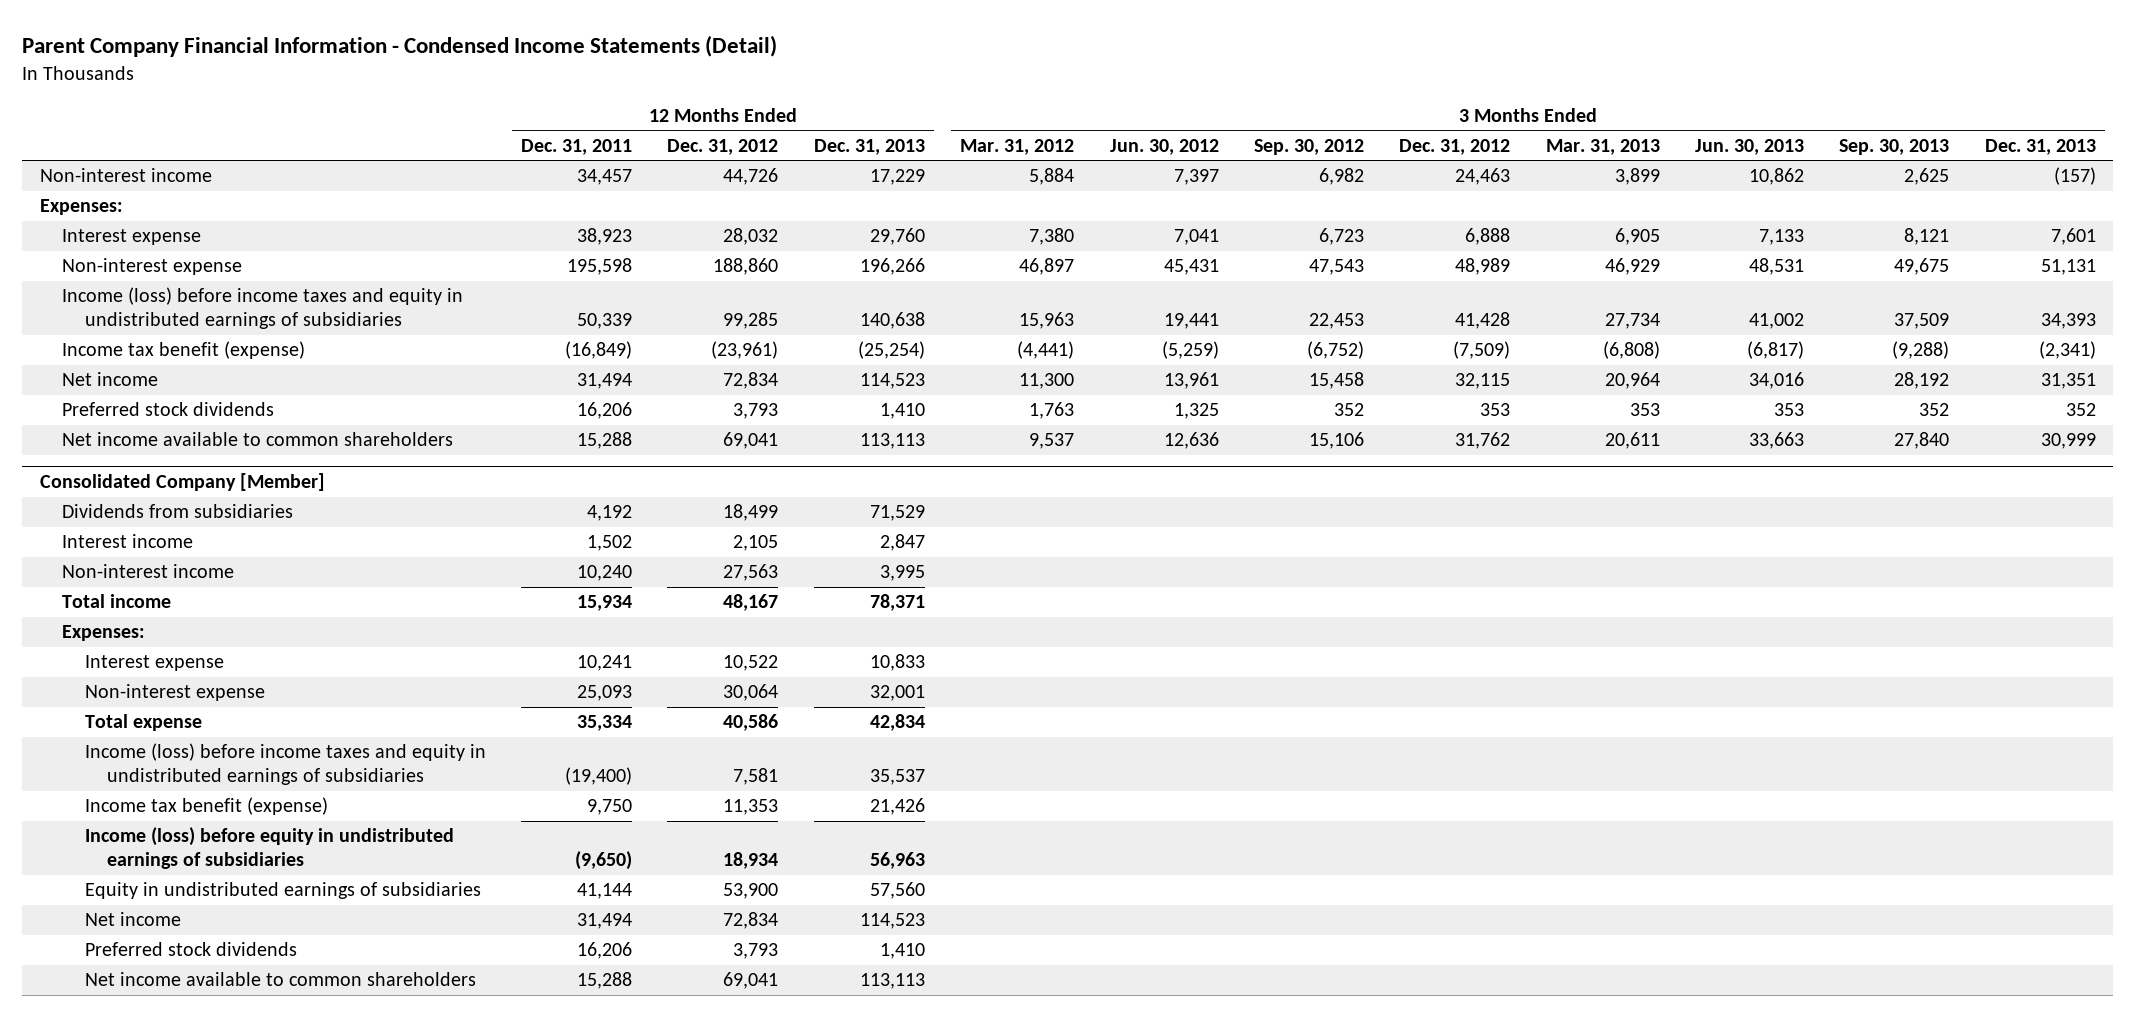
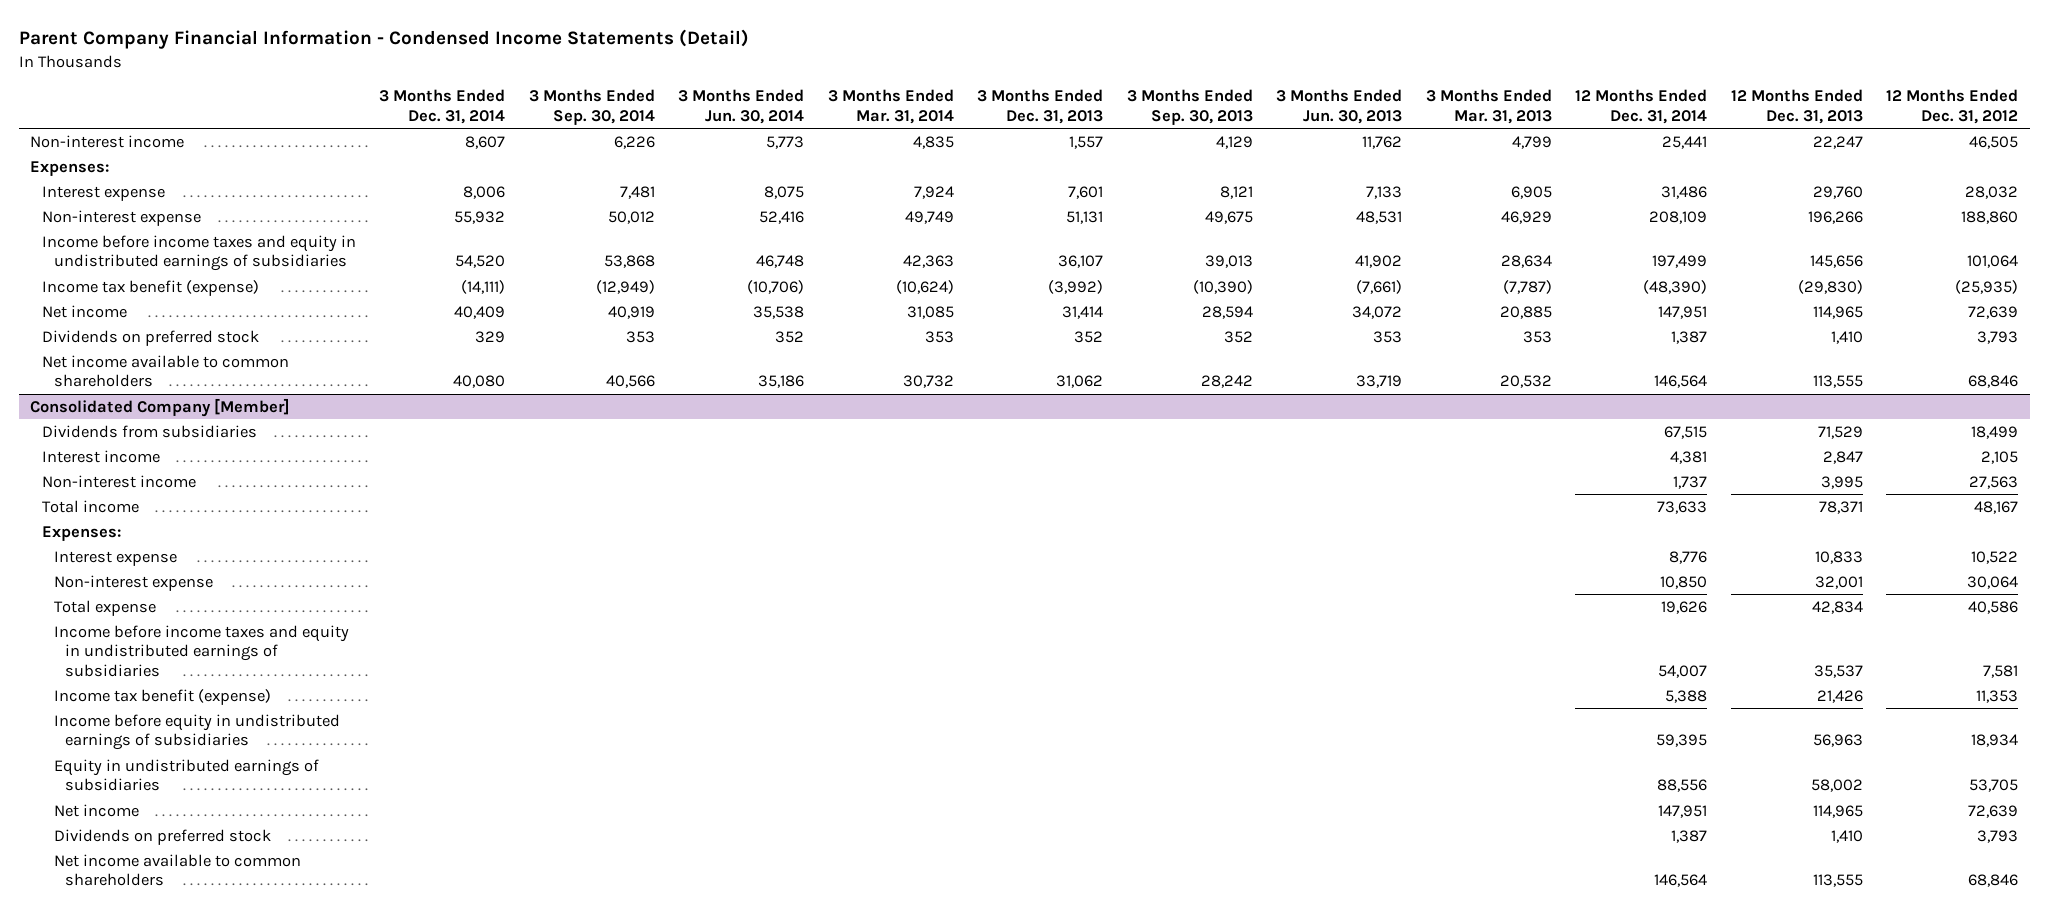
- | 12 Months Ended Dec. 31, 2011 | 12 Months Ended Dec. 31, 2012 | 12 Months Ended Dec. 31, 2013 | 3 Months Ended Mar. 31, 2012 | 3 Months Ended Jun. 30, 2012 | 3 Months Ended Sep. 30, 2012 | 3 Months Ended Dec. 31, 2012 | 3 Months Ended Mar. 31, 2013 | 3 Months Ended Jun. 30, 2013 | 3 Months Ended Sep. 30, 2013 | 3 Months Ended Dec. 31, 2013
+ | 3 Months Ended Dec. 31, 2014 | 3 Months Ended Sep. 30, 2014 | 3 Months Ended Jun. 30, 2014 | 3 Months Ended Mar. 31, 2014 | 3 Months Ended Dec. 31, 2013 | 3 Months Ended Sep. 30, 2013 | 3 Months Ended Jun. 30, 2013 | 3 Months Ended Mar. 31, 2013 | 12 Months Ended Dec. 31, 2014 | 12 Months Ended Dec. 31, 2013 | 12 Months Ended Dec. 31, 2012
- Non-interest income | 34,457 | 44,726 | 17,229 | 5,884 | 7,397 | 6,982 | 24,463 | 3,899 | 10,862 | 2,625 | (157)
+ Non-interest income | 8,607 | 6,226 | 5,773 | 4,835 | 1,557 | 4,129 | 11,762 | 4,799 | 25,441 | 22,247 | 46,505
- Income (loss) before income taxes and equity in undistributed earnings of subsidiaries | 50,339 | 99,285 | 140,638 | 15,963 | 19,441 | 22,453 | 41,428 | 27,734 | 41,002 | 37,509 | 34,393
- Income tax benefit (expense) | (16,849) | (23,961) | (25,254) | (4,441) | (5,259) | (6,752) | (7,509) | (6,808) | (6,817) | (9,288) | (2,341)
- Net income | 31,494 | 72,834 | 114,523 | 11,300 | 13,961 | 15,458 | 32,115 | 20,964 | 34,016 | 28,192 | 31,351
- Preferred stock dividends | 16,206 | 3,793 | 1,410 | 1,763 | 1,325 | 352 | 353 | 353 | 353 | 352 | 352
- Net income available to common shareholders | 15,288 | 69,041 | 113,113 | 9,537 | 12,636 | 15,106 | 31,762 | 20,611 | 33,663 | 27,840 | 30,999
+ Income before income taxes and equity in undistributed earnings of subsidiaries | 54,520 | 53,868 | 46,748 | 42,363 | 36,107 | 39,013 | 41,902 | 28,634 | 197,499 | 145,656 | 101,064
+ Income tax benefit (expense) | (14,111) | (12,949) | (10,706) | (10,624) | (3,992) | (10,390) | (7,661) | (7,787) | (48,390) | (29,830) | (25,935)
+ Net income | 40,409 | 40,919 | 35,538 | 31,085 | 31,414 | 28,594 | 34,072 | 20,885 | 147,951 | 114,965 | 72,639
+ Dividends on preferred stock | 329 | 353 | 352 | 353 | 352 | 352 | 353 | 353 | 1,387 | 1,410 | 3,793
+ Net income available to common shareholders | 40,080 | 40,566 | 35,186 | 30,732 | 31,062 | 28,242 | 33,719 | 20,532 | 146,564 | 113,555 | 68,846
@ Consolidated Company [Member]
- Income (loss) before income taxes and equity in undistributed earnings of subsidiaries | (19,400) | 7,581 | 35,537 | | | | | | | |
+ Income before income taxes and equity in undistributed earnings of subsidiaries | | | | | | | | | 54,007 | 35,537 | 7,581
- Income (loss) before equity in undistributed earnings of subsidiaries | (9,650) | 18,934 | 56,963 | | | | | | | |
- Equity in undistributed earnings of subsidiaries | 41,144 | 53,900 | 57,560 | | | | | | | |
- Net income | 31,494 | 72,834 | 114,523 | | | | | | | |
- Preferred stock dividends | 16,206 | 3,793 | 1,410 | | | | | | | |
- Net income available to common shareholders | 15,288 | 69,041 | 113,113 | | | | | | | |
+ Income before equity in undistributed earnings of subsidiaries | | | | | | | | | 59,395 | 56,963 | 18,934
+ Equity in undistributed earnings of subsidiaries | | | | | | | | | 88,556 | 58,002 | 53,705
+ Net income | | | | | | | | | 147,951 | 114,965 | 72,639
+ Dividends on preferred stock | | | | | | | | | 1,387 | 1,410 | 3,793
+ Net income available to common shareholders | | | | | | | | | 146,564 | 113,555 | 68,846

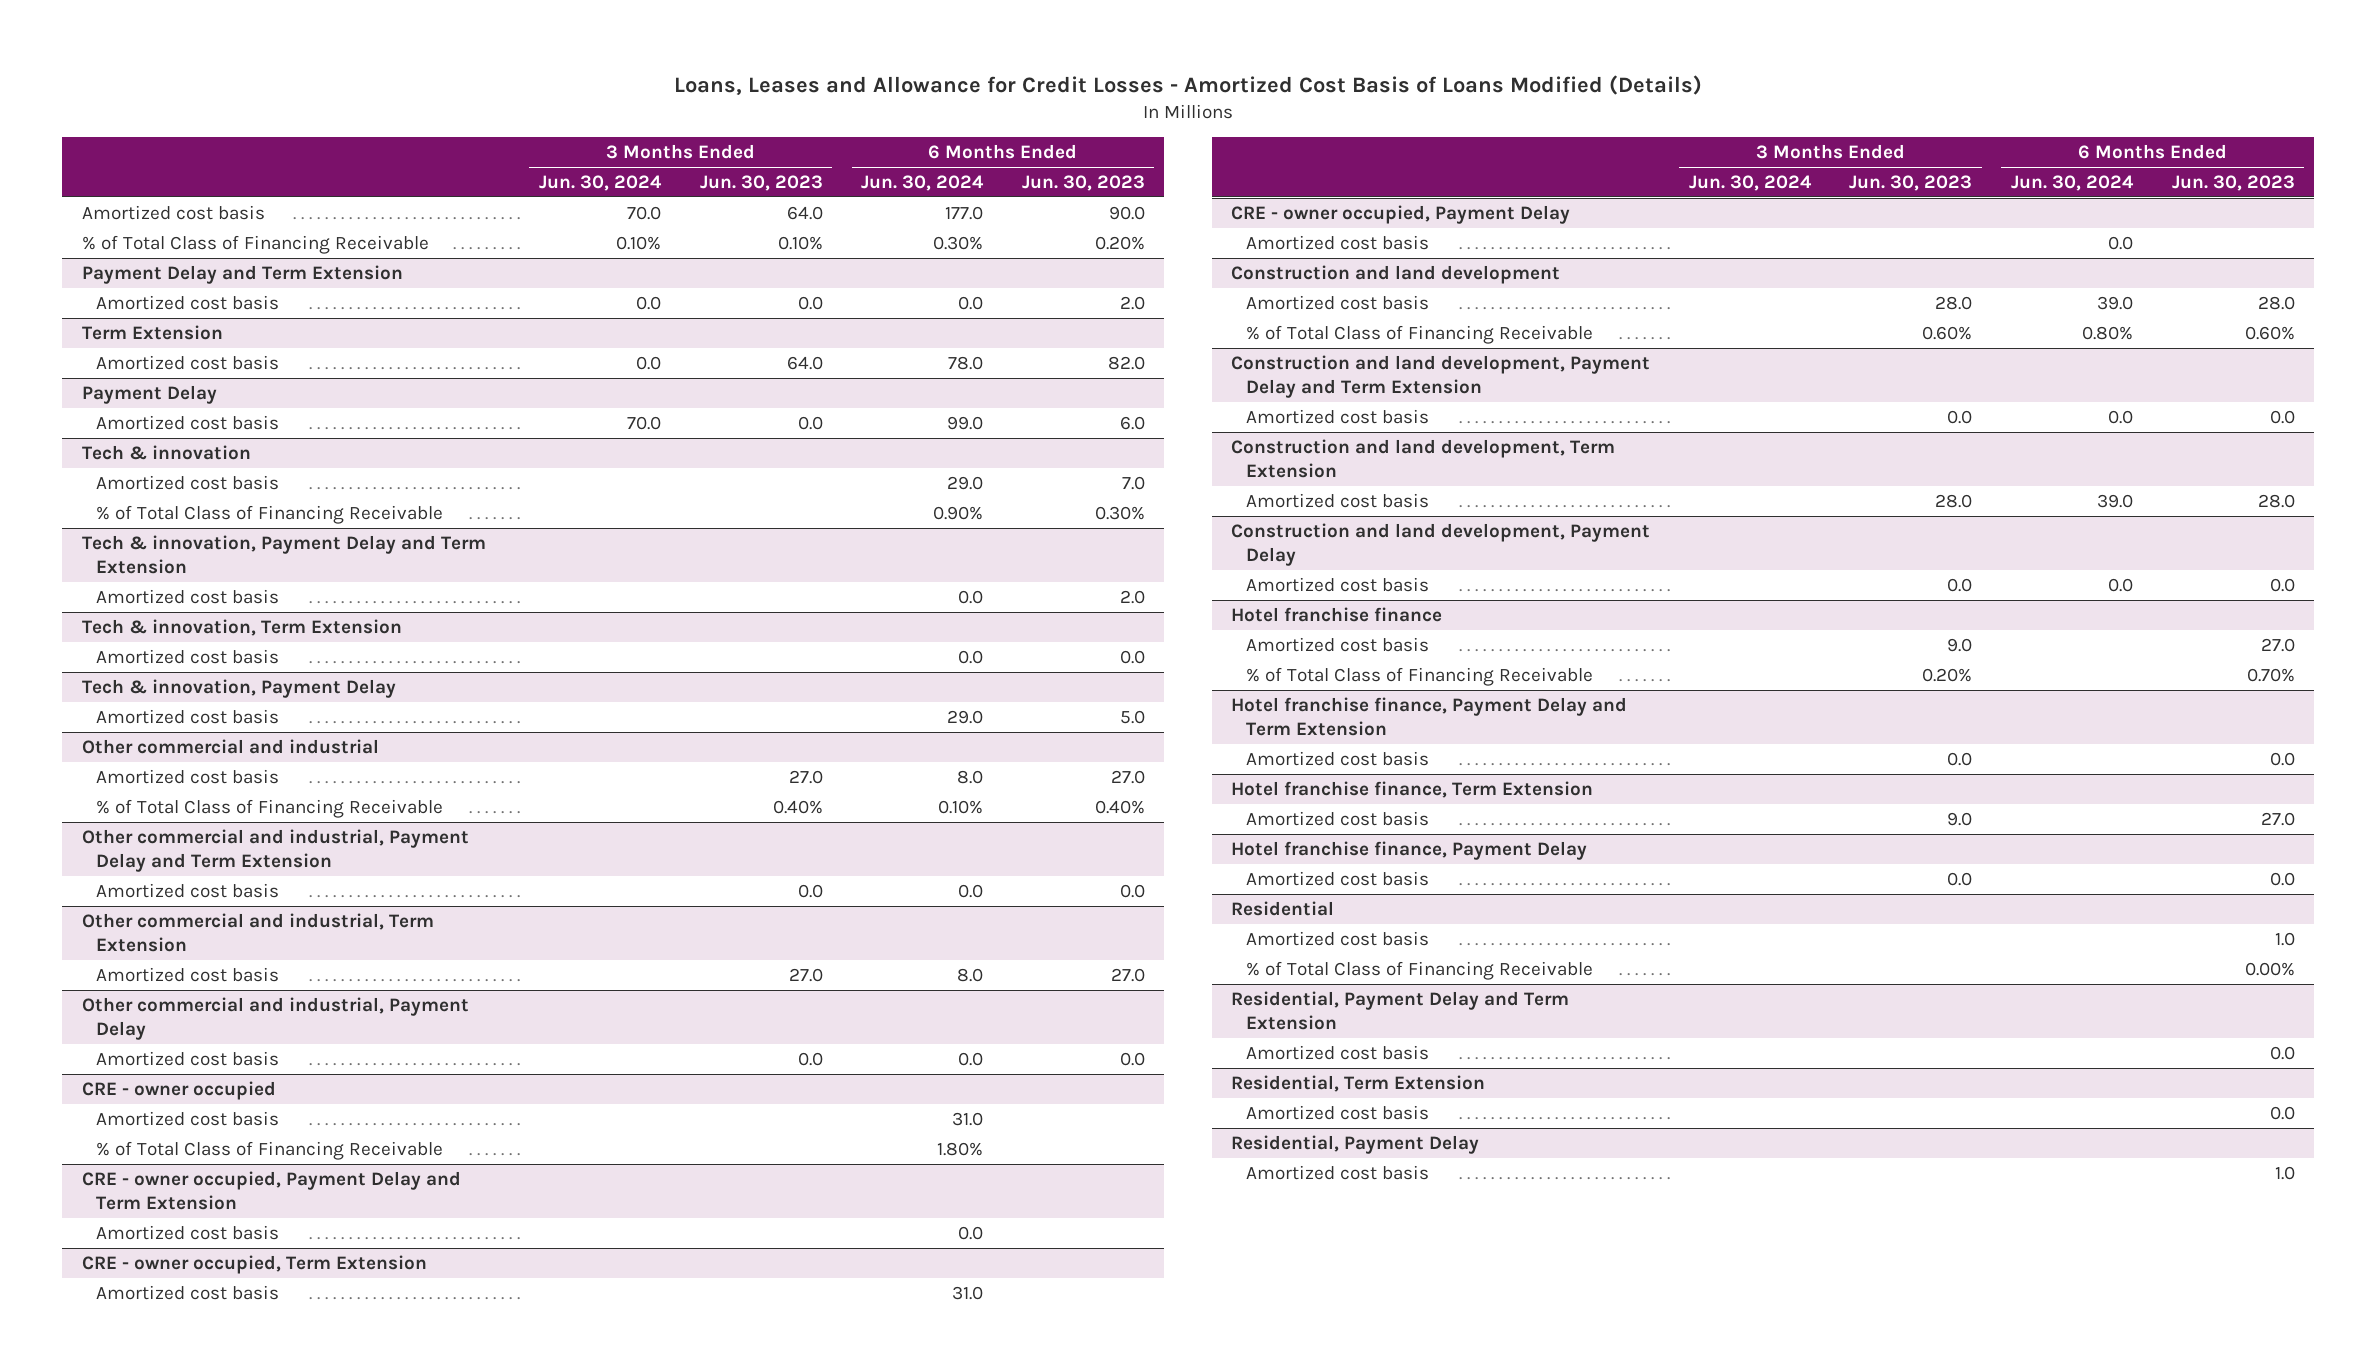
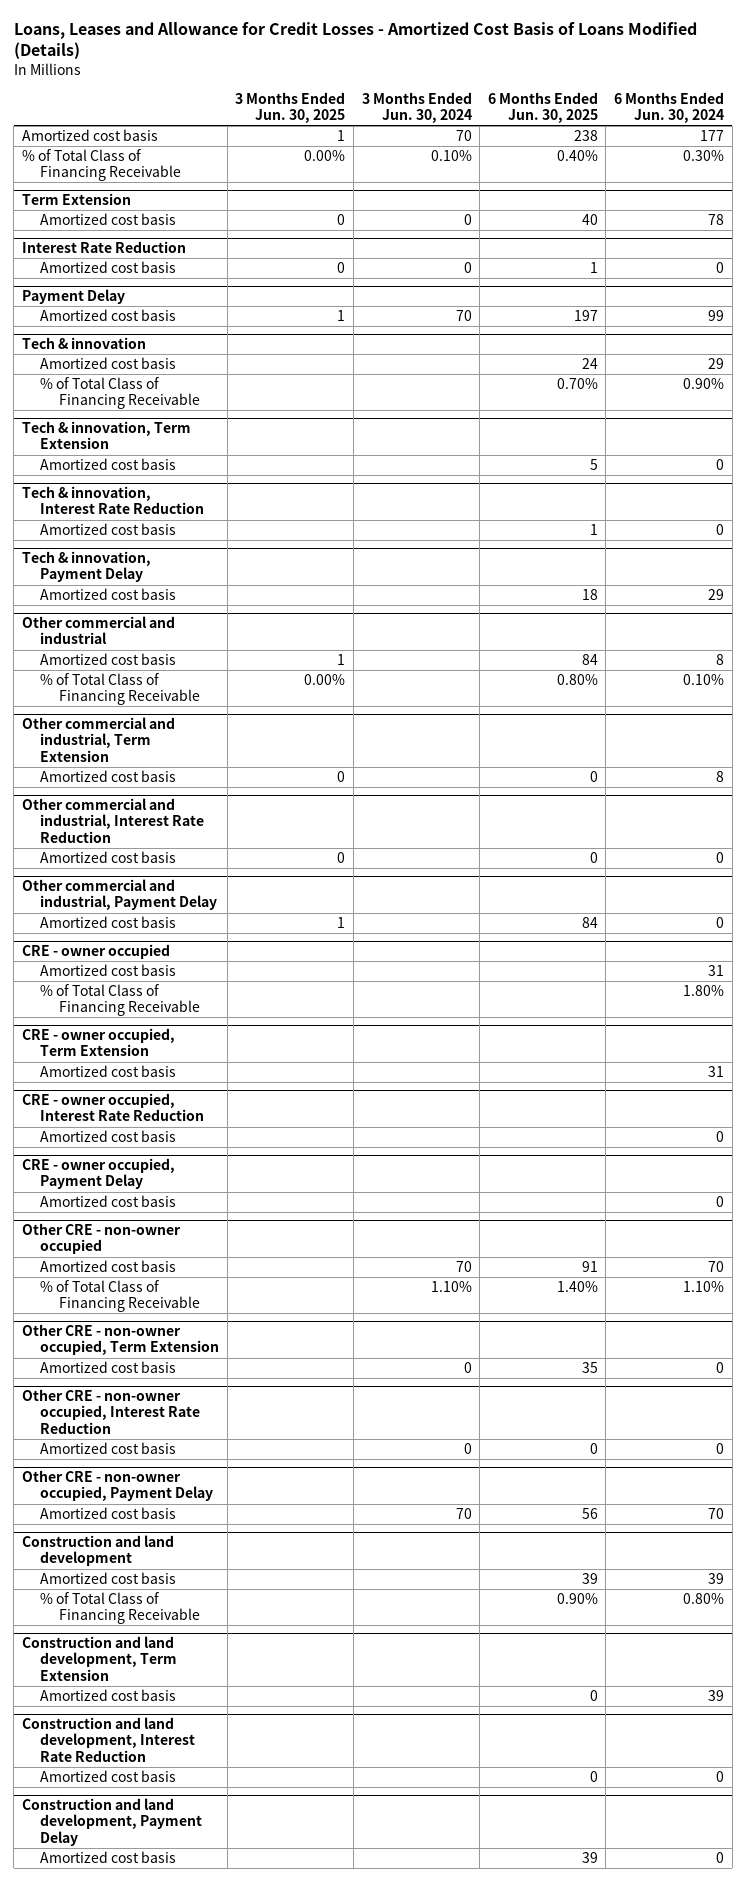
- | 3 Months Ended Jun. 30, 2024 | 3 Months Ended Jun. 30, 2023 | 6 Months Ended Jun. 30, 2024 | 6 Months Ended Jun. 30, 2023
+ | 3 Months Ended Jun. 30, 2025 | 3 Months Ended Jun. 30, 2024 | 6 Months Ended Jun. 30, 2025 | 6 Months Ended Jun. 30, 2024
- Amortized cost basis | 70.0 | 64.0 | 177.0 | 90.0
+ Amortized cost basis | 1 | 70 | 238 | 177
- Payment Delay and Term Extension
- Amortized cost basis | 0.0 | 0.0 | 0.0 | 2.0
@ Term Extension
- Amortized cost basis | 0.0 | 64.0 | 78.0 | 82.0
+ Amortized cost basis | 0 | 0 | 40 | 78
+ Interest Rate Reduction
+ Amortized cost basis | 0 | 0 | 1 | 0
@ Payment Delay
- Amortized cost basis | 70.0 | 0.0 | 99.0 | 6.0
+ Amortized cost basis | 1 | 70 | 197 | 99
@ Tech & innovation
- Amortized cost basis | | | 29.0 | 7.0
+ Amortized cost basis | | | 24 | 29
- Tech & innovation, Payment Delay and Term Extension
- Amortized cost basis | | | 0.0 | 2.0
@ Tech & innovation, Term Extension
- Amortized cost basis | | | 0.0 | 0.0
+ Amortized cost basis | | | 5 | 0
+ Tech & innovation, Interest Rate Reduction
+ Amortized cost basis | | | 1 | 0
@ Tech & innovation, Payment Delay
- Amortized cost basis | | | 29.0 | 5.0
+ Amortized cost basis | | | 18 | 29
@ Other commercial and industrial
- Amortized cost basis | | 27.0 | 8.0 | 27.0
+ Amortized cost basis | 1 | | 84 | 8
- Other commercial and industrial, Payment Delay and Term Extension
- Amortized cost basis | | 0.0 | 0.0 | 0.0
@ Other commercial and industrial, Term Extension
- Amortized cost basis | | 27.0 | 8.0 | 27.0
+ Amortized cost basis | 0 | | 0 | 8
+ Other commercial and industrial, Interest Rate Reduction
+ Amortized cost basis | 0 | | 0 | 0
@ Other commercial and industrial, Payment Delay
- Amortized cost basis | | 0.0 | 0.0 | 0.0
+ Amortized cost basis | 1 | | 84 | 0
@ CRE - owner occupied
- Amortized cost basis | | | 31.0 |
+ Amortized cost basis | | | | 31
- CRE - owner occupied, Payment Delay and Term Extension
- Amortized cost basis | | | 0.0 |
@ CRE - owner occupied, Term Extension
- Amortized cost basis | | | 31.0 |
+ Amortized cost basis | | | | 31
+ CRE - owner occupied, Interest Rate Reduction
+ Amortized cost basis | | | | 0
@ CRE - owner occupied, Payment Delay
- Amortized cost basis | | | 0.0 |
+ Amortized cost basis | | | | 0
+ Other CRE - non-owner occupied
+ Amortized cost basis | | 70 | 91 | 70
+ % of Total Class of Financing Receivable | | 1.10% | 1.40% | 1.10%
+ Other CRE - non-owner occupied, Term Extension
+ Amortized cost basis | | 0 | 35 | 0
+ Other CRE - non-owner occupied, Interest Rate Reduction
+ Amortized cost basis | | 0 | 0 | 0
+ Other CRE - non-owner occupied, Payment Delay
+ Amortized cost basis | | 70 | 56 | 70
@ Construction and land development
- Amortized cost basis | | 28.0 | 39.0 | 28.0
+ Amortized cost basis | | | 39 | 39
- Construction and land development, Payment Delay and Term Extension
- Amortized cost basis | | 0.0 | 0.0 | 0.0
@ Construction and land development, Term Extension
- Amortized cost basis | | 28.0 | 39.0 | 28.0
+ Amortized cost basis | | | 0 | 39
+ Construction and land development, Interest Rate Reduction
+ Amortized cost basis | | | 0 | 0
@ Construction and land development, Payment Delay
- Amortized cost basis | | 0.0 | 0.0 | 0.0
- Hotel franchise finance
- Amortized cost basis | | 9.0 | | 27.0
- % of Total Class of Financing Receivable | | 0.20% | | 0.70%
- Hotel franchise finance, Payment Delay and Term Extension
- Amortized cost basis | | 0.0 | | 0.0
- Hotel franchise finance, Term Extension
- Amortized cost basis | | 9.0 | | 27.0
- Hotel franchise finance, Payment Delay
- Amortized cost basis | | 0.0 | | 0.0
- Residential
- Amortized cost basis | | | | 1.0
- % of Total Class of Financing Receivable | | | | 0.00%
- Residential, Payment Delay and Term Extension
- Amortized cost basis | | | | 0.0
- Residential, Term Extension
- Amortized cost basis | | | | 0.0
- Residential, Payment Delay
- Amortized cost basis | | | | 1.0
@ Construction and land development, Payment Delay
+ Amortized cost basis | | | 39 | 0

